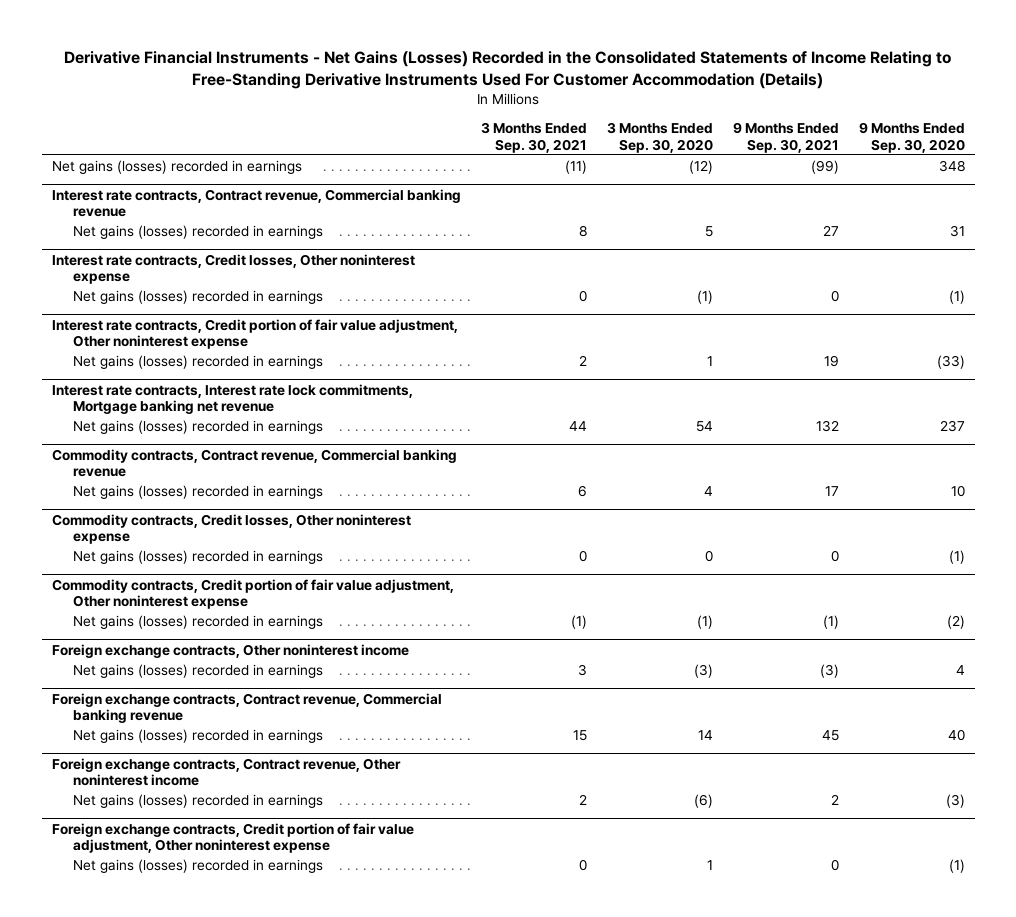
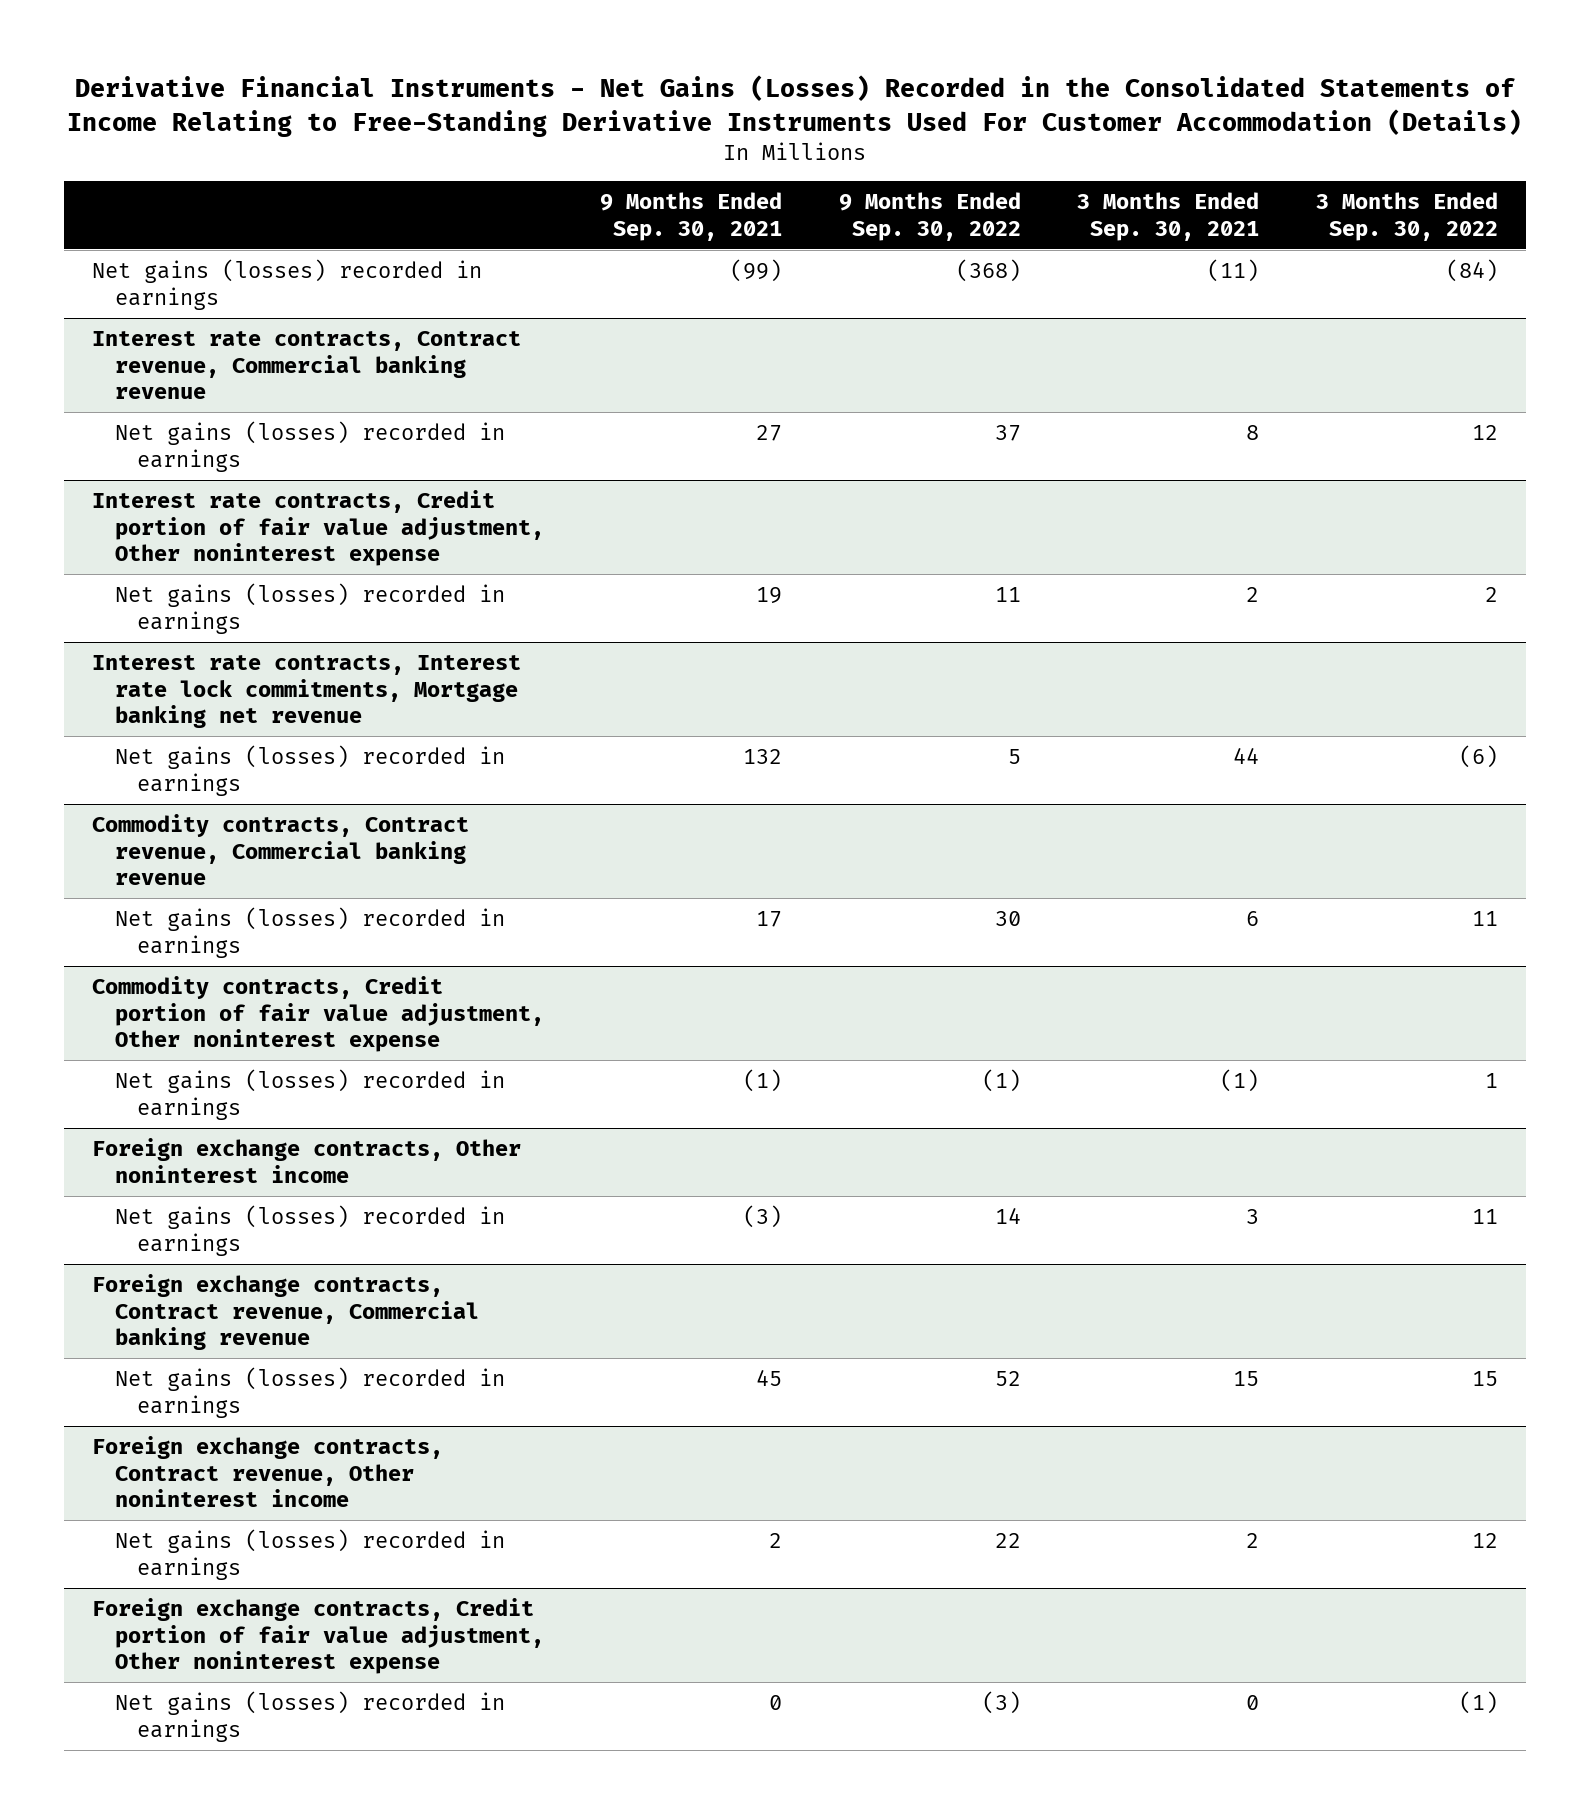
- | 3 Months Ended Sep. 30, 2021 | 3 Months Ended Sep. 30, 2020 | 9 Months Ended Sep. 30, 2021 | 9 Months Ended Sep. 30, 2020
+ | 9 Months Ended Sep. 30, 2021 | 9 Months Ended Sep. 30, 2022 | 3 Months Ended Sep. 30, 2021 | 3 Months Ended Sep. 30, 2022
- Interest rate contracts, Credit losses, Other noninterest expense
- Net gains (losses) recorded in earnings | 0 | (1) | 0 | (1)
- Commodity contracts, Credit losses, Other noninterest expense
- Net gains (losses) recorded in earnings | 0 | 0 | 0 | (1)

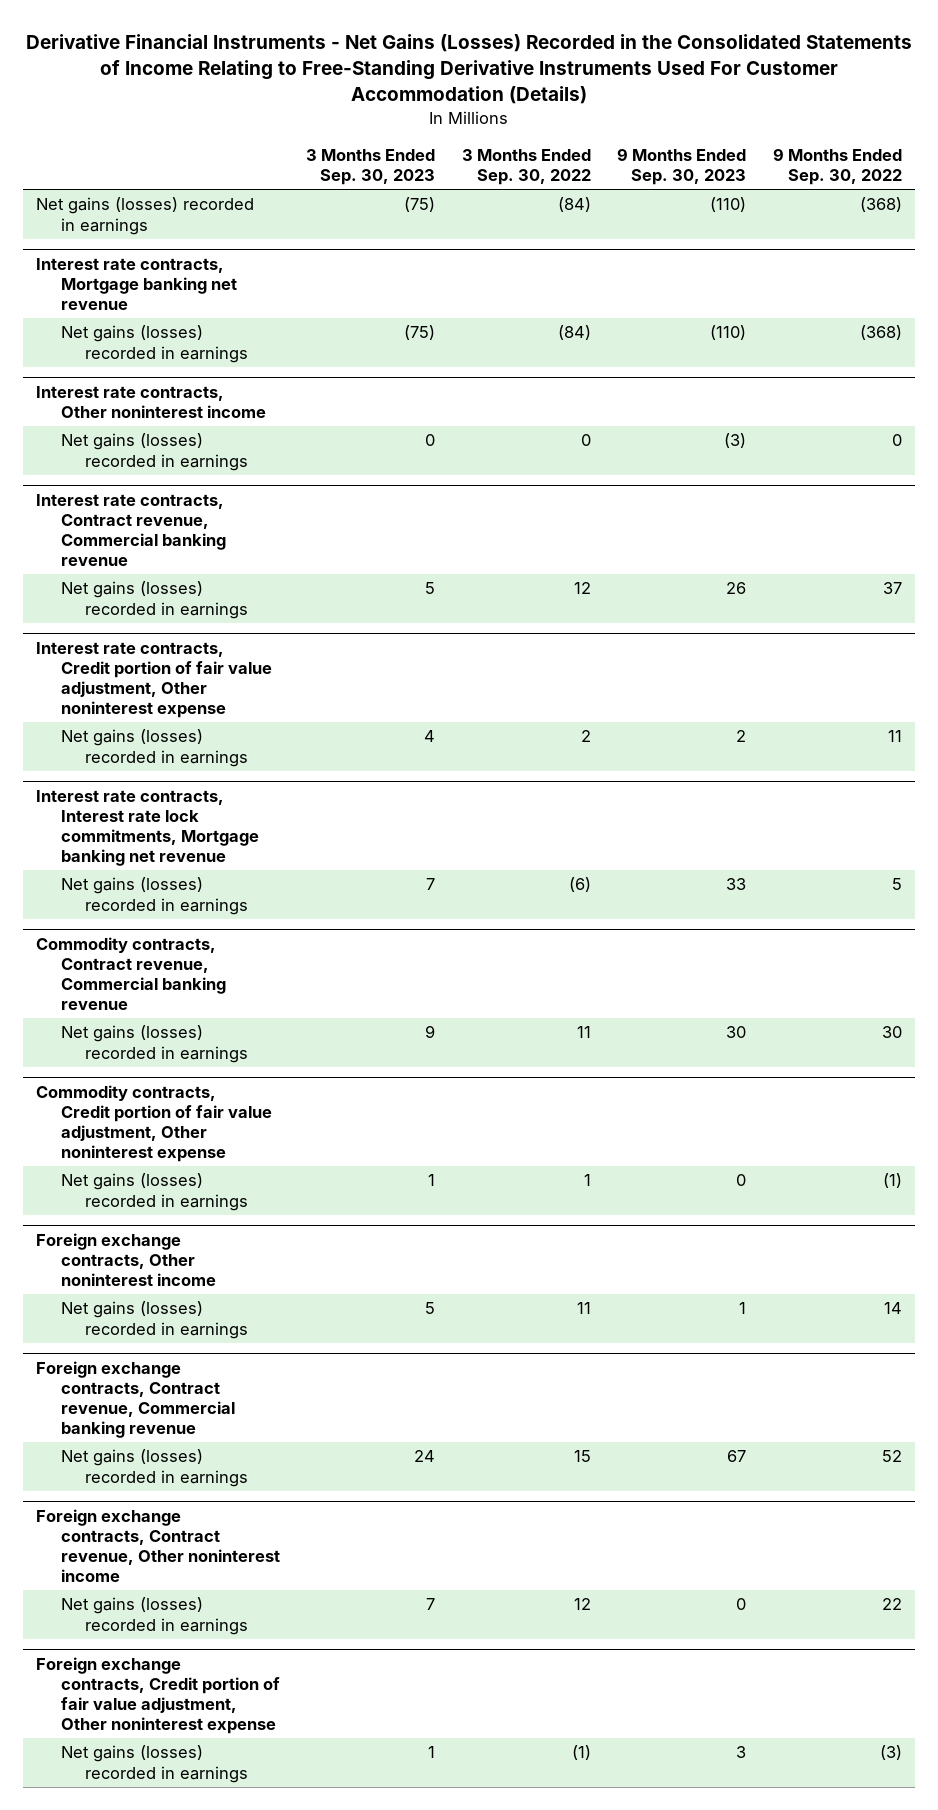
- | 9 Months Ended Sep. 30, 2021 | 9 Months Ended Sep. 30, 2022 | 3 Months Ended Sep. 30, 2021 | 3 Months Ended Sep. 30, 2022
+ | 3 Months Ended Sep. 30, 2023 | 3 Months Ended Sep. 30, 2022 | 9 Months Ended Sep. 30, 2023 | 9 Months Ended Sep. 30, 2022
+ Interest rate contracts, Mortgage banking net revenue
+ Net gains (losses) recorded in earnings | (75) | (84) | (110) | (368)
+ Interest rate contracts, Other noninterest income
+ Net gains (losses) recorded in earnings | 0 | 0 | (3) | 0

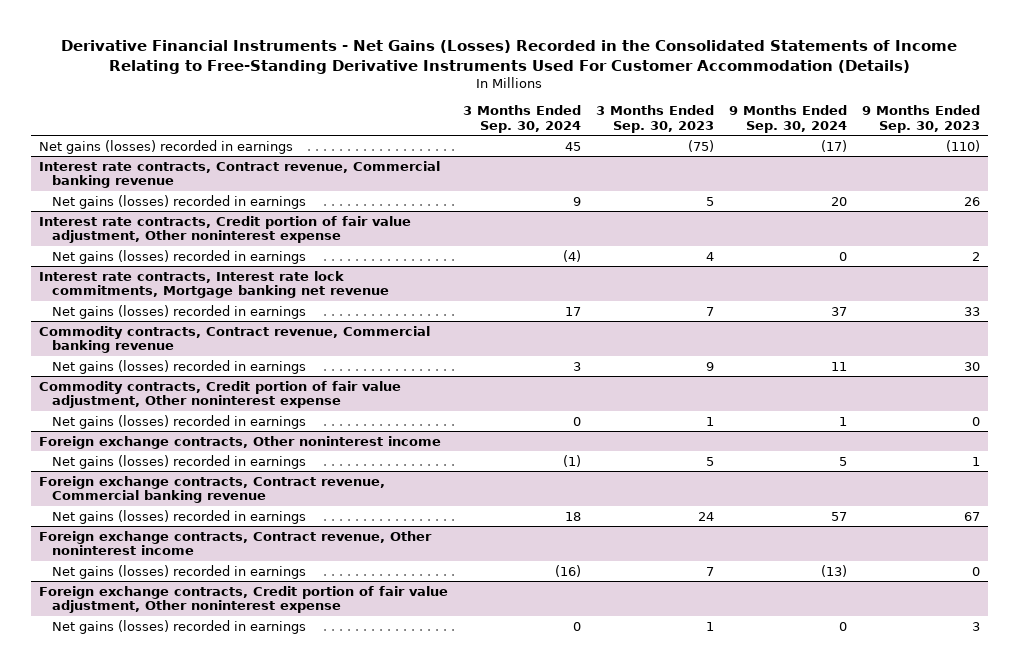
- | 3 Months Ended Sep. 30, 2023 | 3 Months Ended Sep. 30, 2022 | 9 Months Ended Sep. 30, 2023 | 9 Months Ended Sep. 30, 2022
+ | 3 Months Ended Sep. 30, 2024 | 3 Months Ended Sep. 30, 2023 | 9 Months Ended Sep. 30, 2024 | 9 Months Ended Sep. 30, 2023
- Interest rate contracts, Mortgage banking net revenue
- Net gains (losses) recorded in earnings | (75) | (84) | (110) | (368)
- Interest rate contracts, Other noninterest income
- Net gains (losses) recorded in earnings | 0 | 0 | (3) | 0

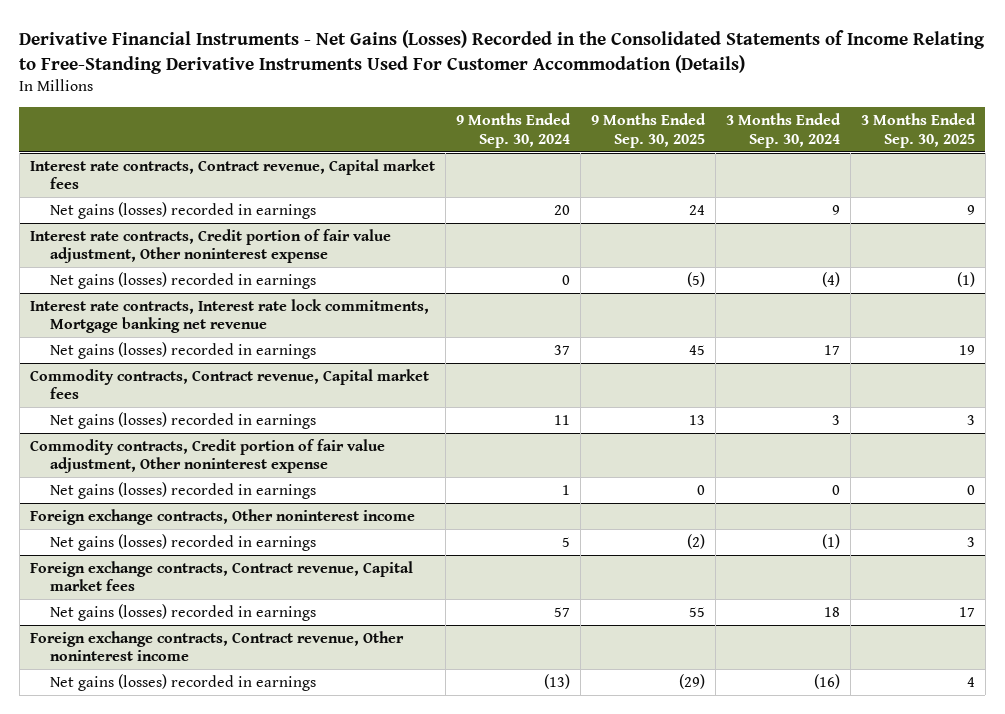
- | 3 Months Ended Sep. 30, 2024 | 3 Months Ended Sep. 30, 2023 | 9 Months Ended Sep. 30, 2024 | 9 Months Ended Sep. 30, 2023
+ | 9 Months Ended Sep. 30, 2024 | 9 Months Ended Sep. 30, 2025 | 3 Months Ended Sep. 30, 2024 | 3 Months Ended Sep. 30, 2025
- Net gains (losses) recorded in earnings | 45 | (75) | (17) | (110)
- Interest rate contracts, Contract revenue, Commercial banking revenue
+ Interest rate contracts, Contract revenue, Capital market fees
- Commodity contracts, Contract revenue, Commercial banking revenue
+ Commodity contracts, Contract revenue, Capital market fees
- Foreign exchange contracts, Contract revenue, Commercial banking revenue
+ Foreign exchange contracts, Contract revenue, Capital market fees
- Foreign exchange contracts, Credit portion of fair value adjustment, Other noninterest expense
- Net gains (losses) recorded in earnings | 0 | 1 | 0 | 3

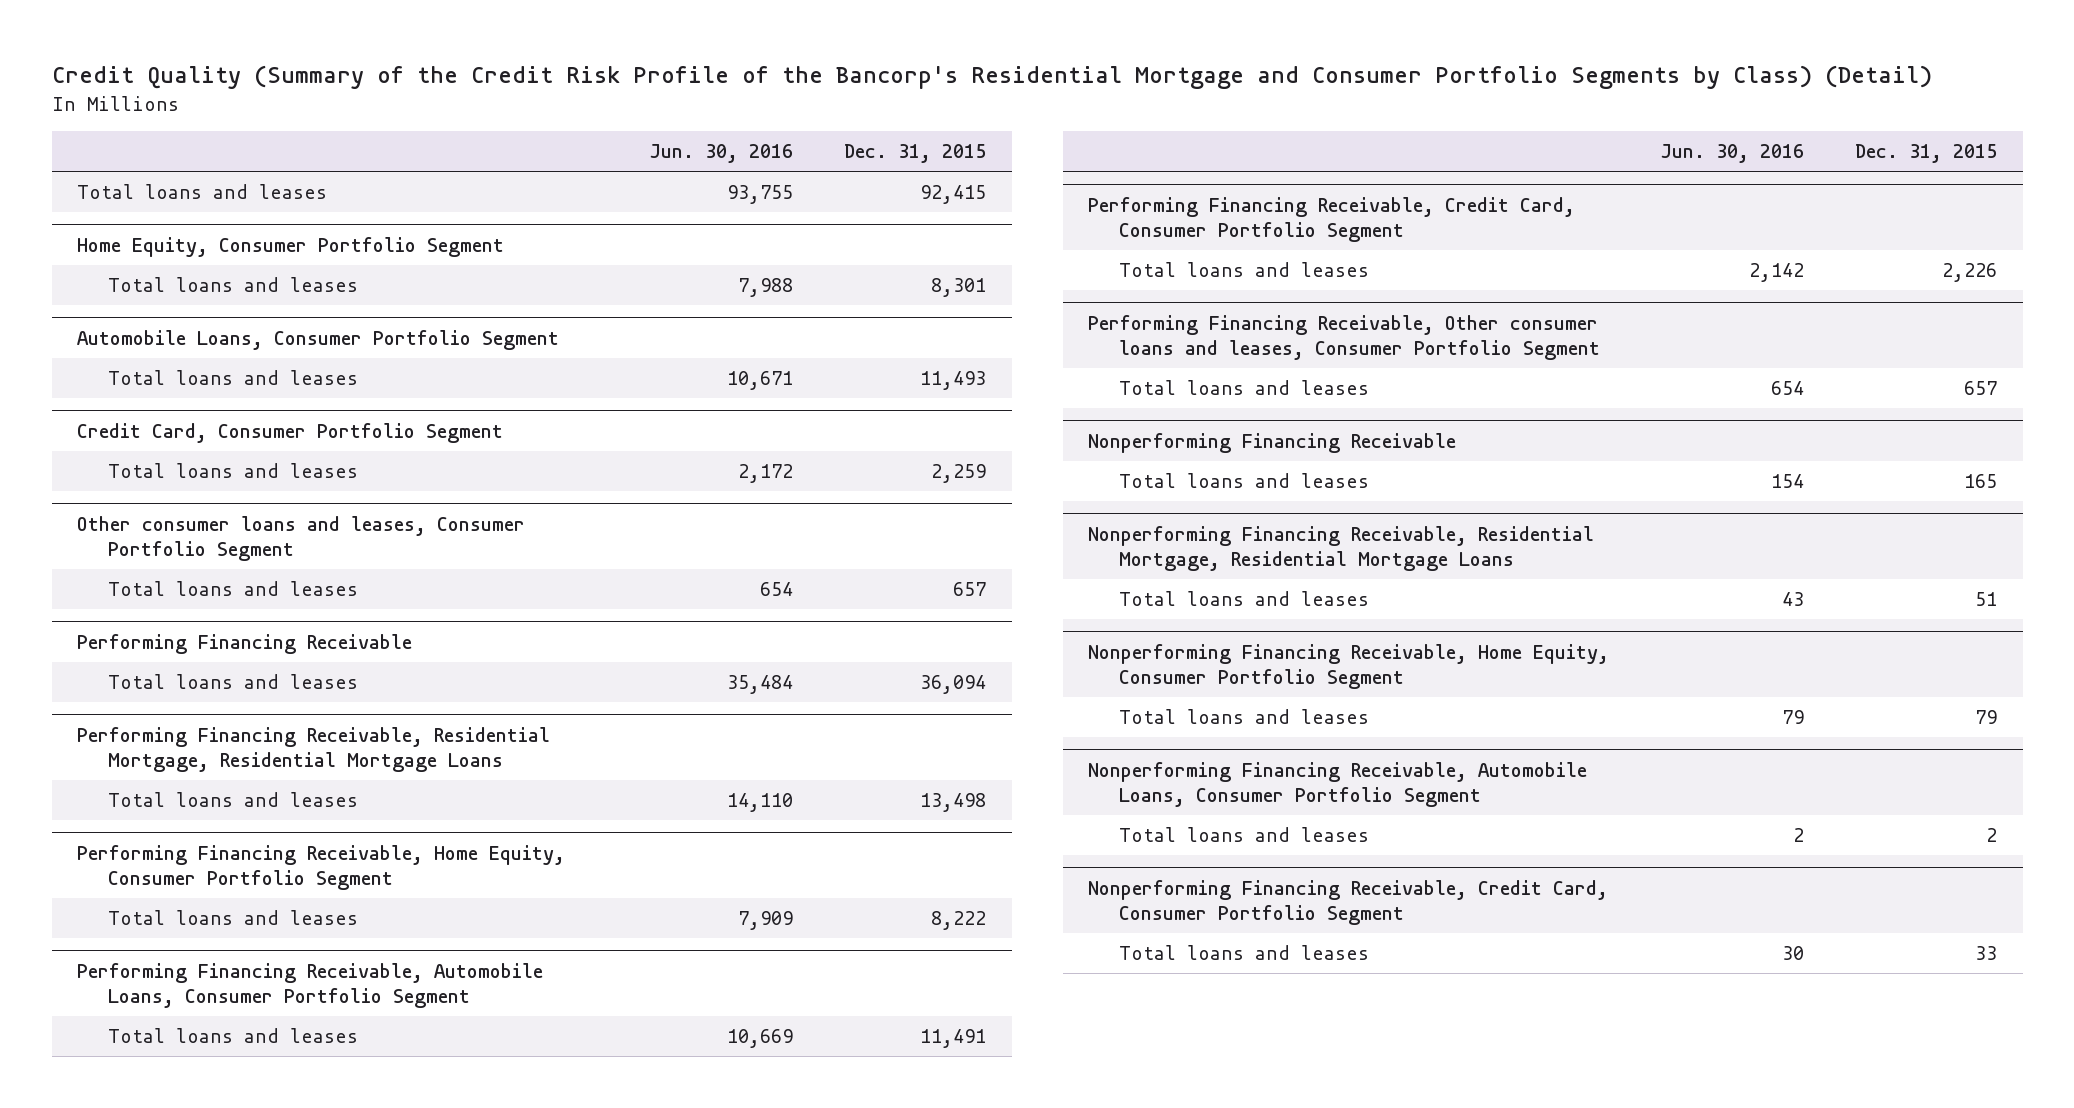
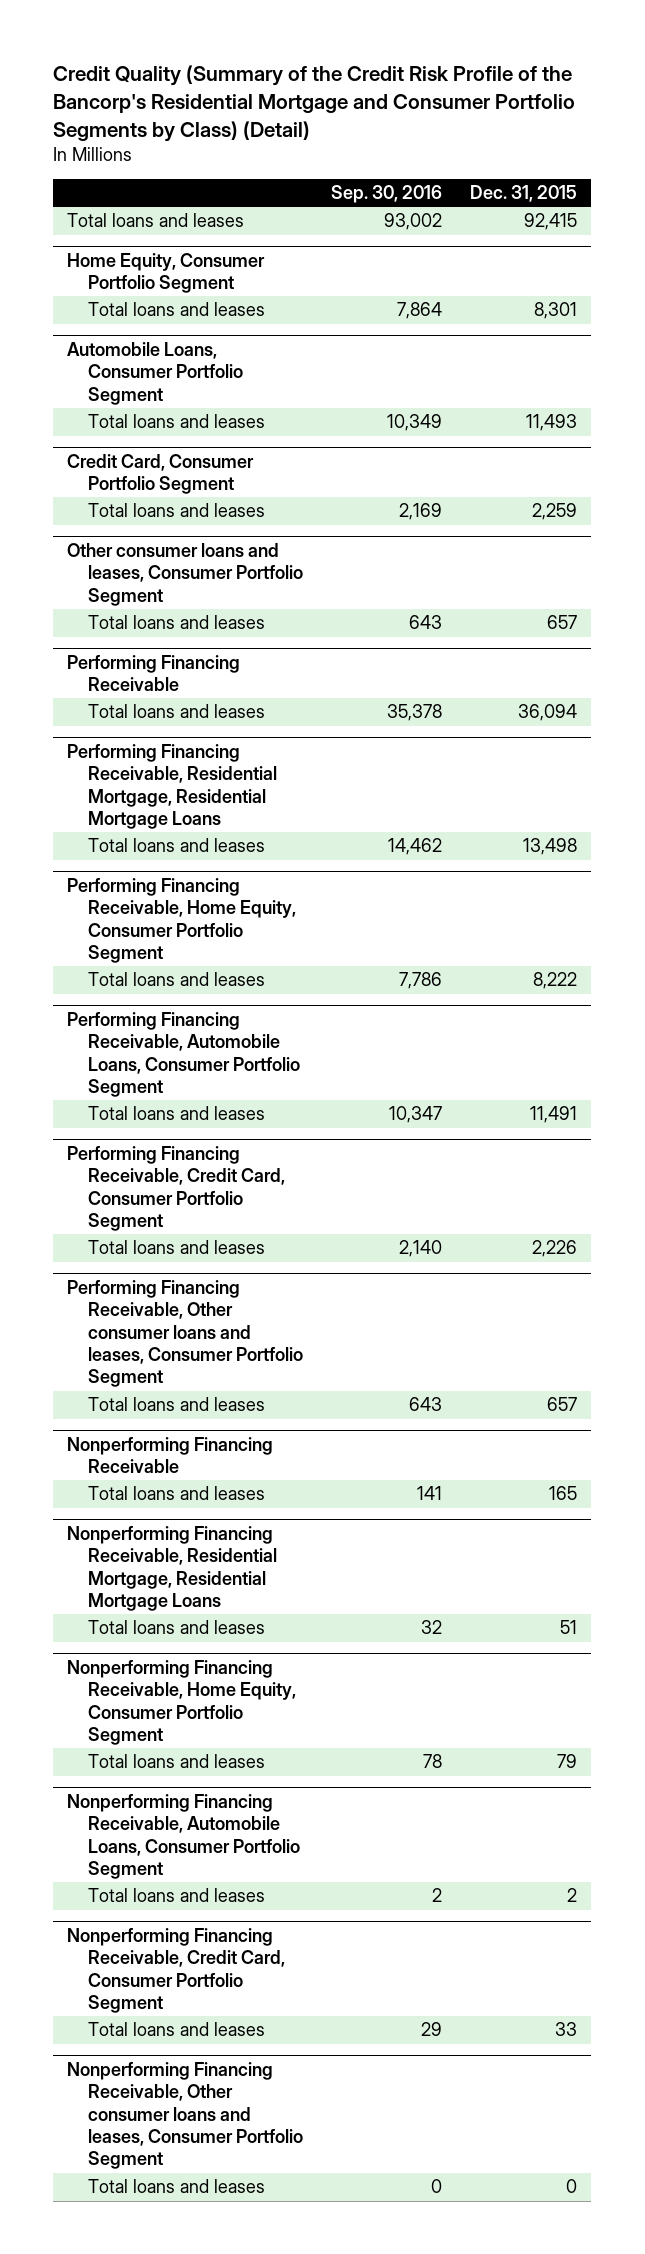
- | Jun. 30, 2016 | Dec. 31, 2015
+ | Sep. 30, 2016 | Dec. 31, 2015
+ Nonperforming Financing Receivable, Other consumer loans and leases, Consumer Portfolio Segment
+ Total loans and leases | 0 | 0

